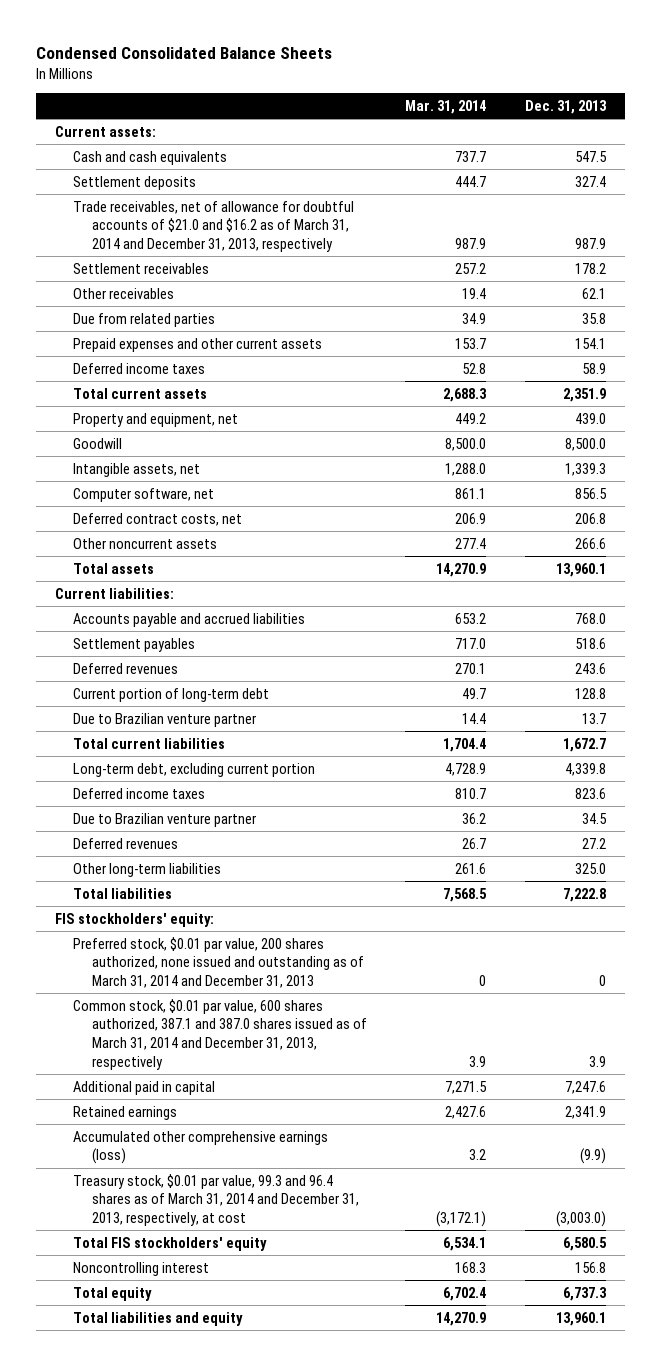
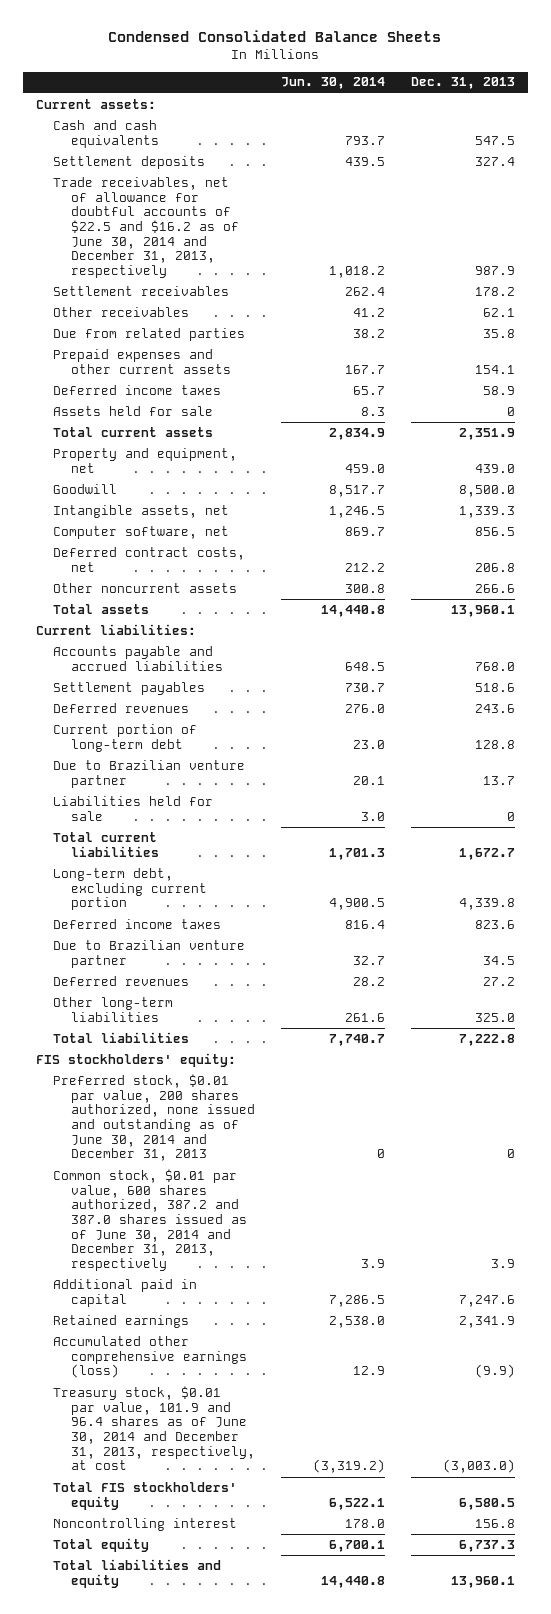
- | Mar. 31, 2014 | Dec. 31, 2013
+ | Jun. 30, 2014 | Dec. 31, 2013
- Trade receivables, net of allowance for doubtful accounts of $21.0 and $16.2 as of March 31, 2014 and December 31, 2013, respectively | 987.9 | 987.9
+ Trade receivables, net of allowance for doubtful accounts of $22.5 and $16.2 as of June 30, 2014 and December 31, 2013, respectively | 1,018.2 | 987.9
+ Assets held for sale | 8.3 | 0
+ Liabilities held for sale | 3.0 | 0
- Preferred stock, $0.01 par value, 200 shares authorized, none issued and outstanding as of March 31, 2014 and December 31, 2013 | 0 | 0
- Common stock, $0.01 par value, 600 shares authorized, 387.1 and 387.0 shares issued as of March 31, 2014 and December 31, 2013, respectively | 3.9 | 3.9
+ Preferred stock, $0.01 par value, 200 shares authorized, none issued and outstanding as of June 30, 2014 and December 31, 2013 | 0 | 0
+ Common stock, $0.01 par value, 600 shares authorized, 387.2 and 387.0 shares issued as of June 30, 2014 and December 31, 2013, respectively | 3.9 | 3.9
- Treasury stock, $0.01 par value, 99.3 and 96.4 shares as of March 31, 2014 and December 31, 2013, respectively, at cost | (3,172.1) | (3,003.0)
+ Treasury stock, $0.01 par value, 101.9 and 96.4 shares as of June 30, 2014 and December 31, 2013, respectively, at cost | (3,319.2) | (3,003.0)

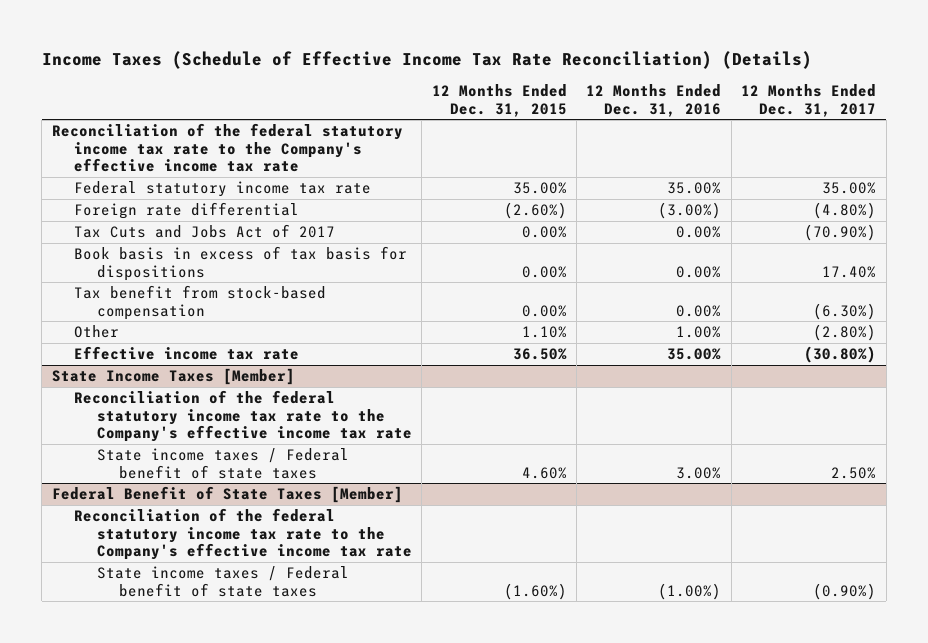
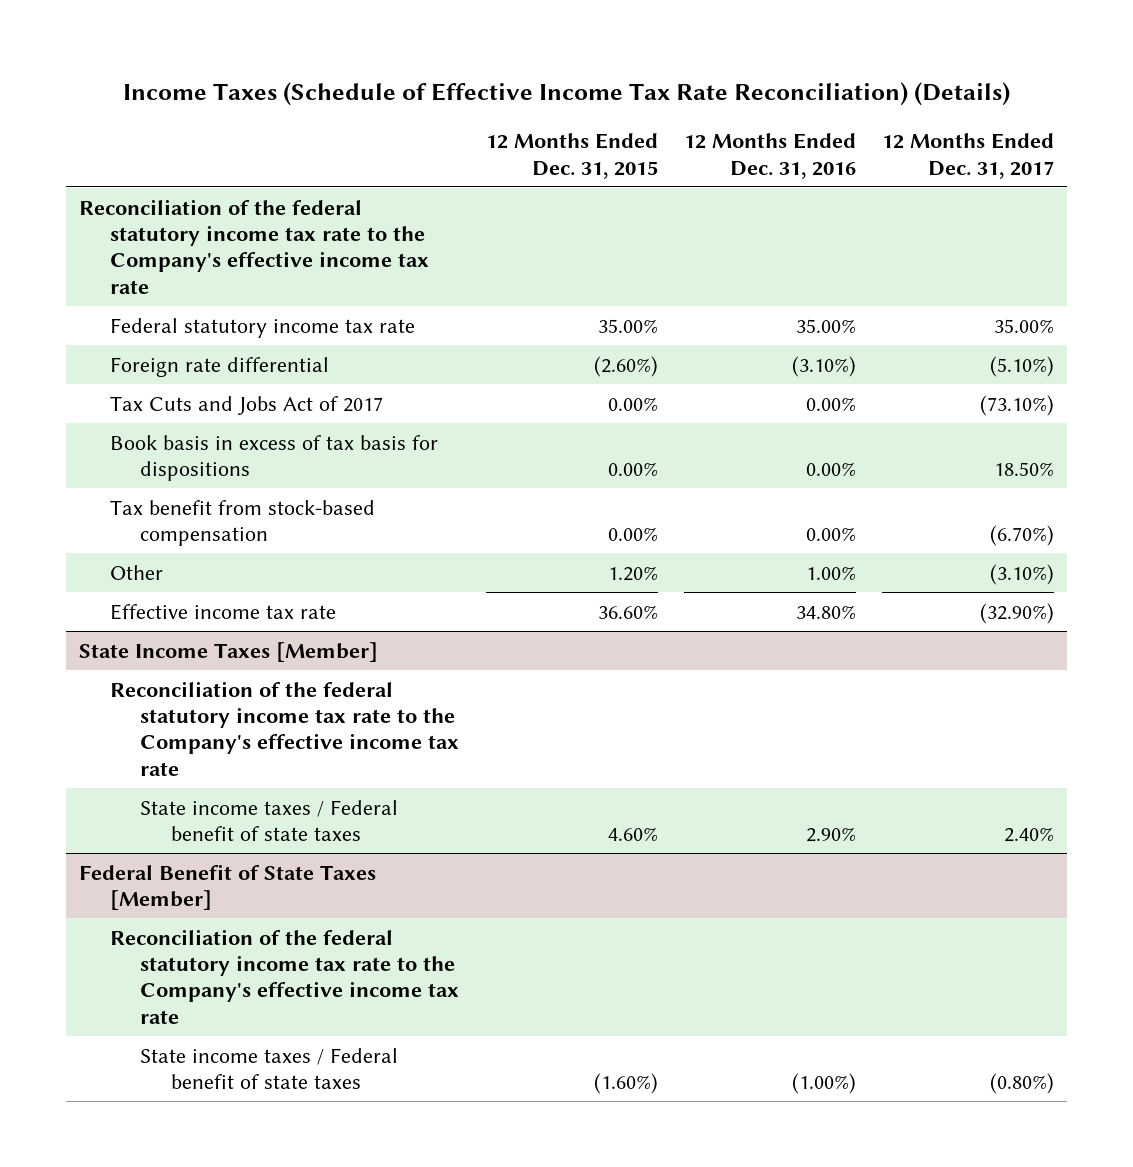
- Foreign rate differential | (2.60%) | (3.00%) | (4.80%)
- Tax Cuts and Jobs Act of 2017 | 0.00% | 0.00% | (70.90%)
- Book basis in excess of tax basis for dispositions | 0.00% | 0.00% | 17.40%
- Tax benefit from stock-based compensation | 0.00% | 0.00% | (6.30%)
- Other | 1.10% | 1.00% | (2.80%)
- Effective income tax rate | 36.50% | 35.00% | (30.80%)
+ Foreign rate differential | (2.60%) | (3.10%) | (5.10%)
+ Tax Cuts and Jobs Act of 2017 | 0.00% | 0.00% | (73.10%)
+ Book basis in excess of tax basis for dispositions | 0.00% | 0.00% | 18.50%
+ Tax benefit from stock-based compensation | 0.00% | 0.00% | (6.70%)
+ Other | 1.20% | 1.00% | (3.10%)
+ Effective income tax rate | 36.60% | 34.80% | (32.90%)
@ State Income Taxes [Member]
- State income taxes / Federal benefit of state taxes | 4.60% | 3.00% | 2.50%
+ State income taxes / Federal benefit of state taxes | 4.60% | 2.90% | 2.40%
@ Federal Benefit of State Taxes [Member]
- State income taxes / Federal benefit of state taxes | (1.60%) | (1.00%) | (0.90%)
+ State income taxes / Federal benefit of state taxes | (1.60%) | (1.00%) | (0.80%)

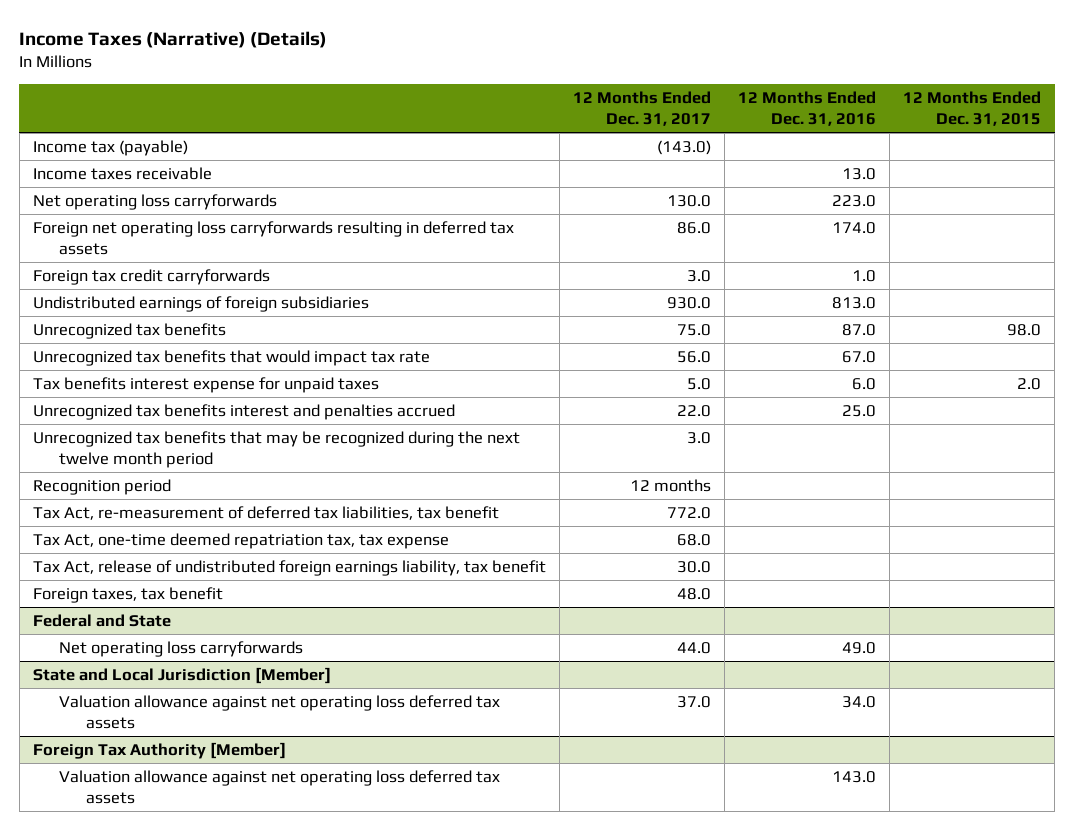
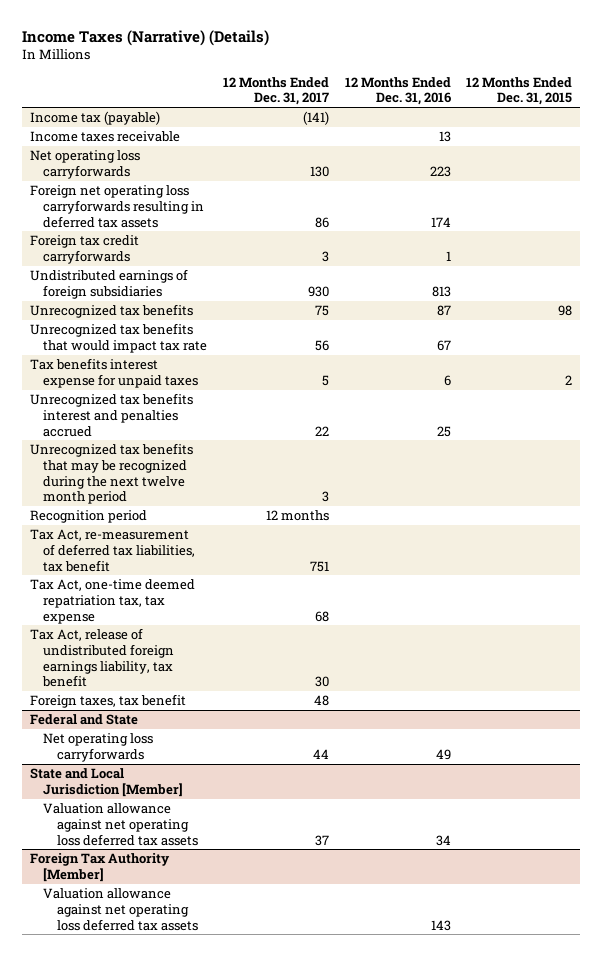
- Income tax (payable) | (143.0) | |
- Income taxes receivable | | 13.0 |
- Net operating loss carryforwards | 130.0 | 223.0 |
- Foreign net operating loss carryforwards resulting in deferred tax assets | 86.0 | 174.0 |
- Foreign tax credit carryforwards | 3.0 | 1.0 |
- Undistributed earnings of foreign subsidiaries | 930.0 | 813.0 |
- Unrecognized tax benefits | 75.0 | 87.0 | 98.0
- Unrecognized tax benefits that would impact tax rate | 56.0 | 67.0 |
- Tax benefits interest expense for unpaid taxes | 5.0 | 6.0 | 2.0
- Unrecognized tax benefits interest and penalties accrued | 22.0 | 25.0 |
- Unrecognized tax benefits that may be recognized during the next twelve month period | 3.0 | |
+ Income tax (payable) | (141) | |
+ Income taxes receivable | | 13 |
+ Net operating loss carryforwards | 130 | 223 |
+ Foreign net operating loss carryforwards resulting in deferred tax assets | 86 | 174 |
+ Foreign tax credit carryforwards | 3 | 1 |
+ Undistributed earnings of foreign subsidiaries | 930 | 813 |
+ Unrecognized tax benefits | 75 | 87 | 98
+ Unrecognized tax benefits that would impact tax rate | 56 | 67 |
+ Tax benefits interest expense for unpaid taxes | 5 | 6 | 2
+ Unrecognized tax benefits interest and penalties accrued | 22 | 25 |
+ Unrecognized tax benefits that may be recognized during the next twelve month period | 3 | |
- Tax Act, re-measurement of deferred tax liabilities, tax benefit | 772.0 | |
- Tax Act, one-time deemed repatriation tax, tax expense | 68.0 | |
- Tax Act, release of undistributed foreign earnings liability, tax benefit | 30.0 | |
- Foreign taxes, tax benefit | 48.0 | |
+ Tax Act, re-measurement of deferred tax liabilities, tax benefit | 751 | |
+ Tax Act, one-time deemed repatriation tax, tax expense | 68 | |
+ Tax Act, release of undistributed foreign earnings liability, tax benefit | 30 | |
+ Foreign taxes, tax benefit | 48 | |
@ Federal and State
- Net operating loss carryforwards | 44.0 | 49.0 |
+ Net operating loss carryforwards | 44 | 49 |
@ State and Local Jurisdiction [Member]
- Valuation allowance against net operating loss deferred tax assets | 37.0 | 34.0 |
+ Valuation allowance against net operating loss deferred tax assets | 37 | 34 |
@ Foreign Tax Authority [Member]
- Valuation allowance against net operating loss deferred tax assets | | 143.0 |
+ Valuation allowance against net operating loss deferred tax assets | | 143 |

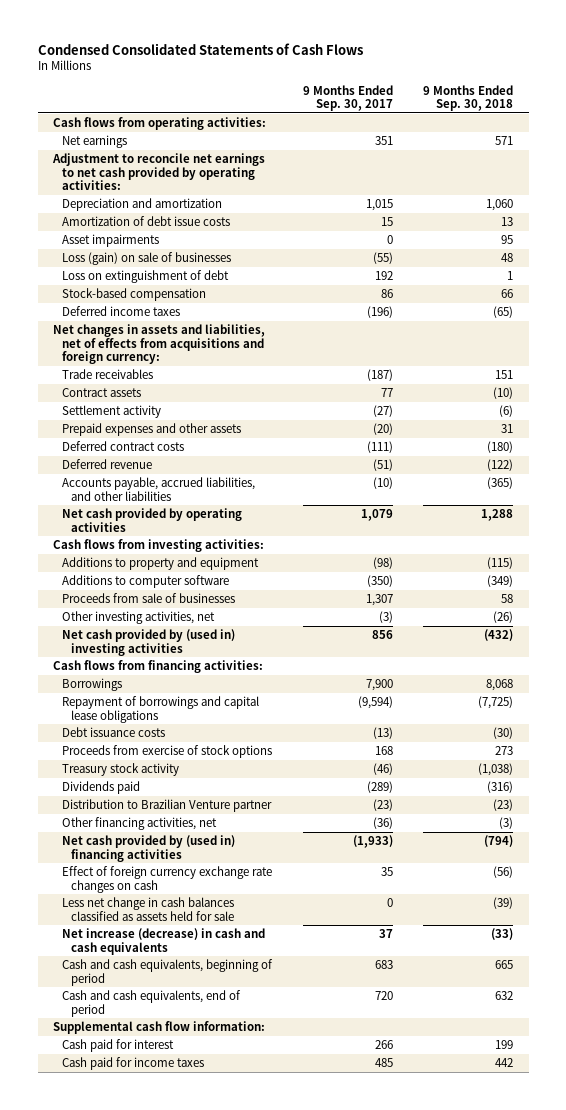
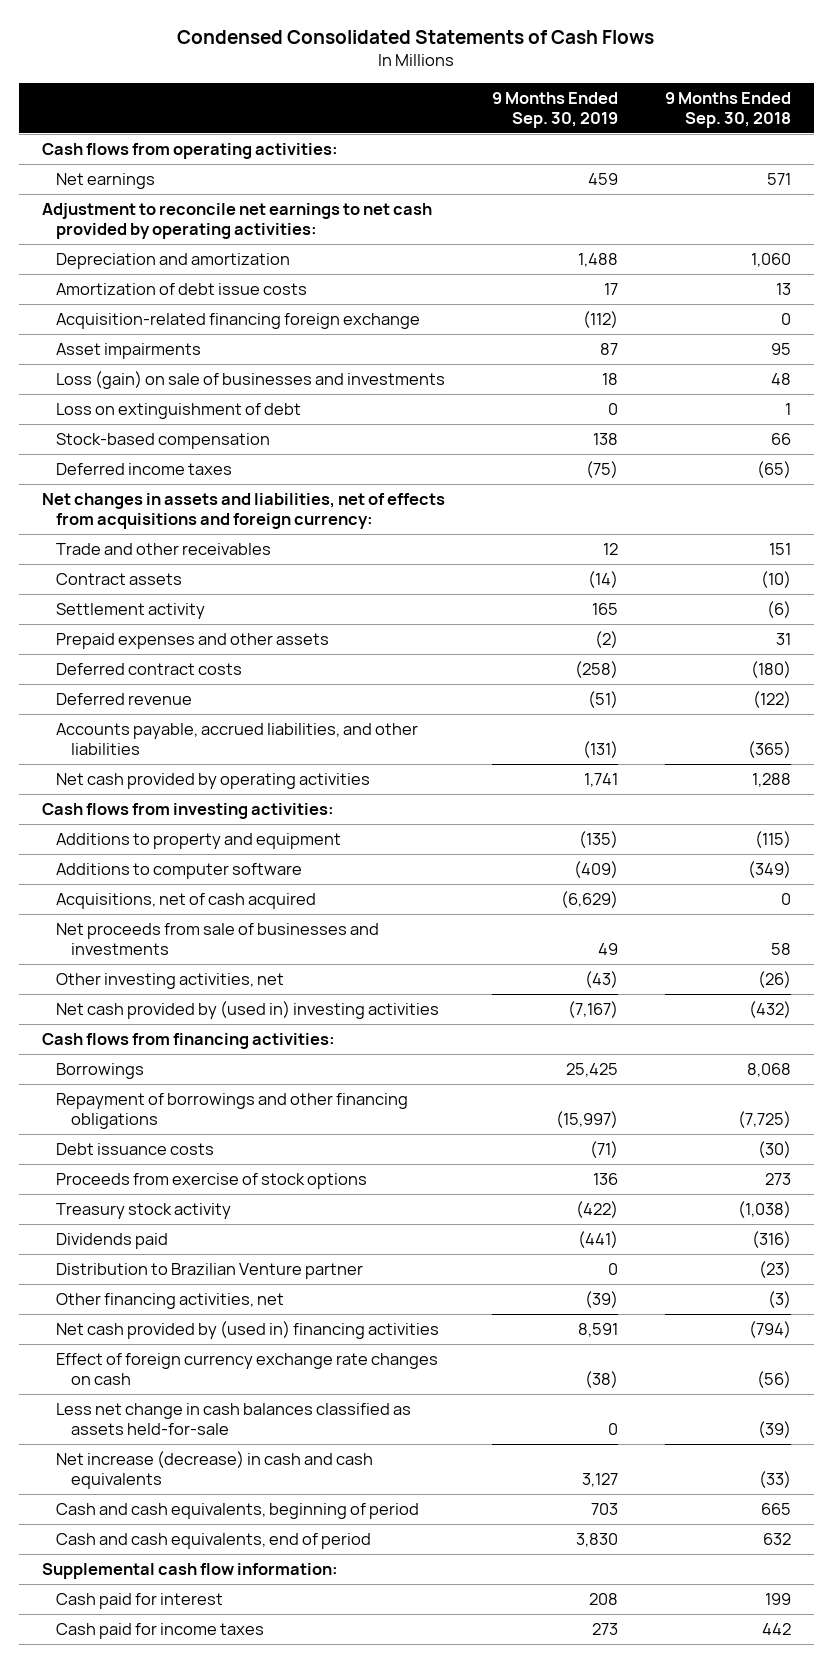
- | 9 Months Ended Sep. 30, 2017 | 9 Months Ended Sep. 30, 2018
+ | 9 Months Ended Sep. 30, 2019 | 9 Months Ended Sep. 30, 2018
+ Acquisition-related financing foreign exchange | (112) | 0
- Loss (gain) on sale of businesses | (55) | 48
+ Loss (gain) on sale of businesses and investments | 18 | 48
- Trade receivables | (187) | 151
+ Trade and other receivables | 12 | 151
- Proceeds from sale of businesses | 1,307 | 58
+ Acquisitions, net of cash acquired | (6,629) | 0
+ Net proceeds from sale of businesses and investments | 49 | 58
- Repayment of borrowings and capital lease obligations | (9,594) | (7,725)
+ Repayment of borrowings and other financing obligations | (15,997) | (7,725)
- Less net change in cash balances classified as assets held for sale | 0 | (39)
+ Less net change in cash balances classified as assets held-for-sale | 0 | (39)

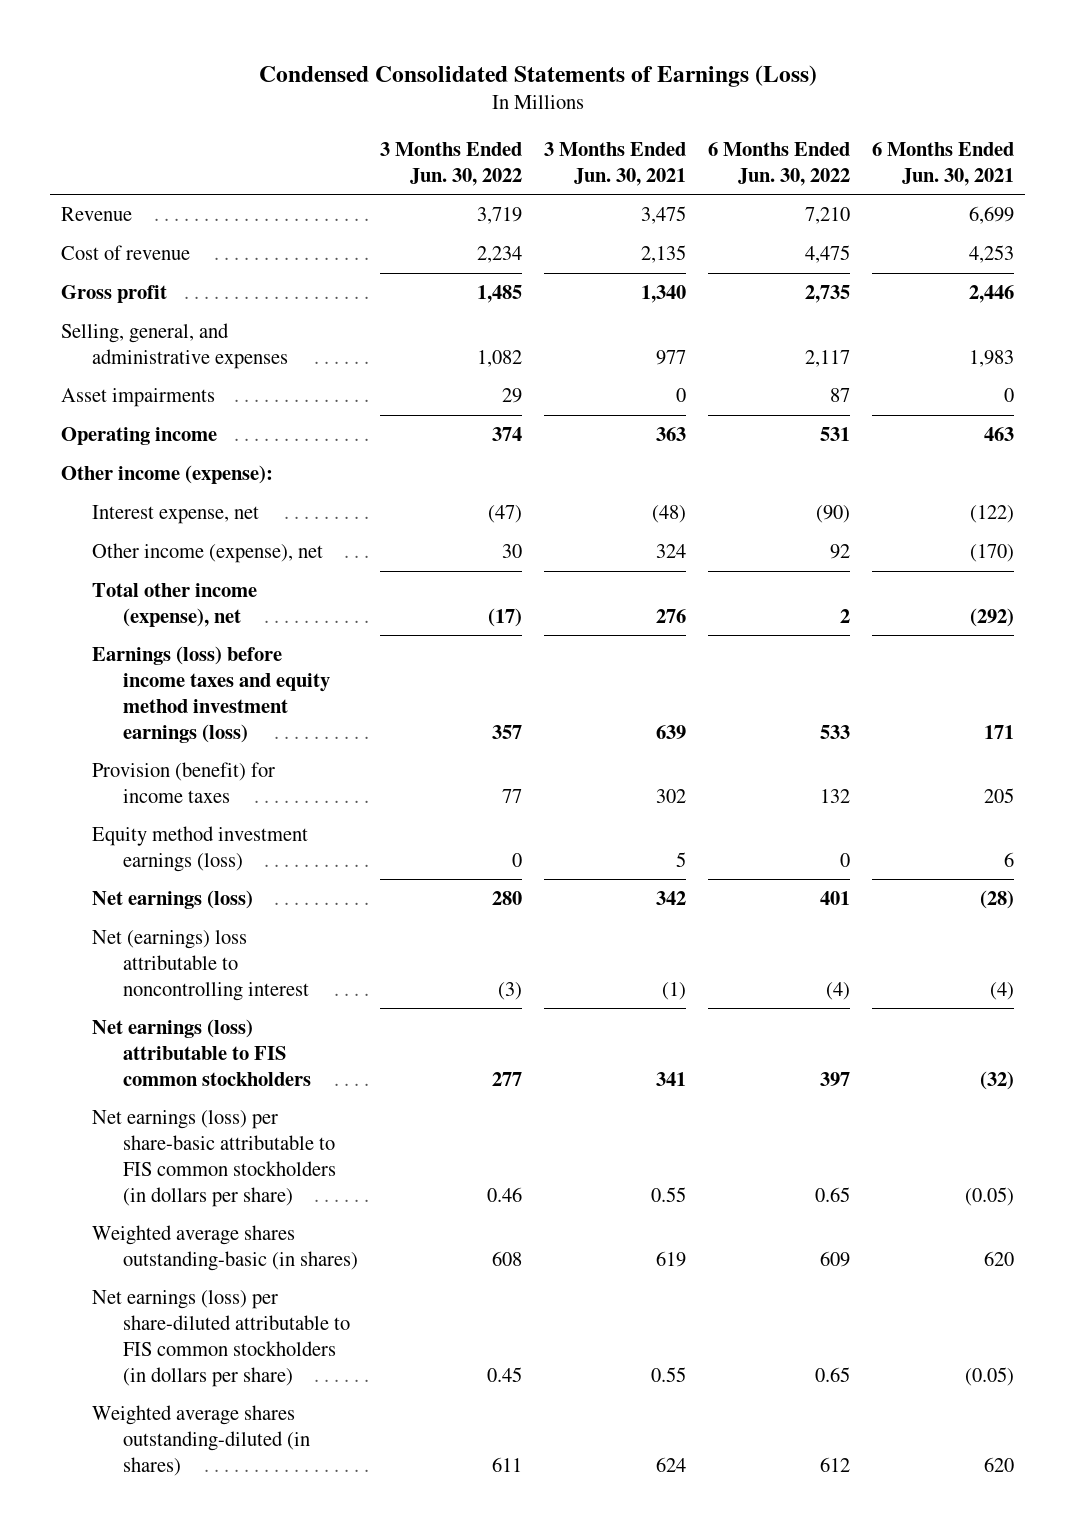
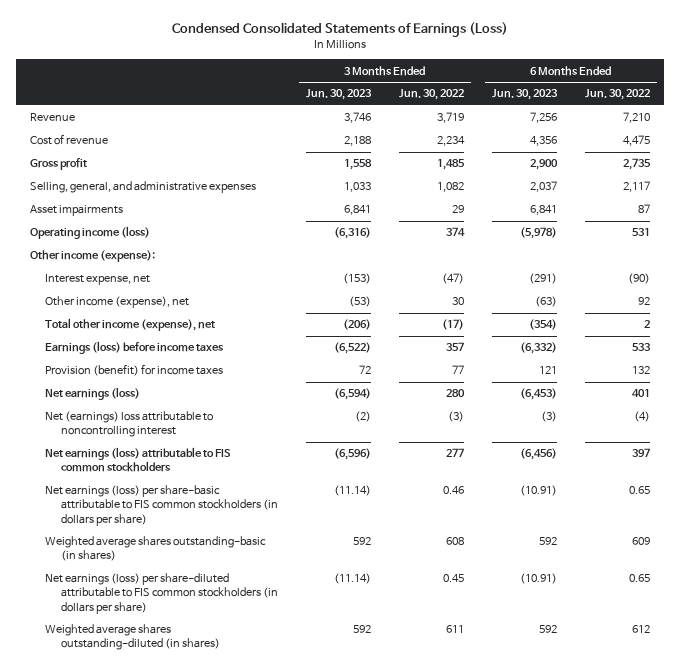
- | 3 Months Ended Jun. 30, 2022 | 3 Months Ended Jun. 30, 2021 | 6 Months Ended Jun. 30, 2022 | 6 Months Ended Jun. 30, 2021
+ | 3 Months Ended Jun. 30, 2023 | 3 Months Ended Jun. 30, 2022 | 6 Months Ended Jun. 30, 2023 | 6 Months Ended Jun. 30, 2022
- Operating income | 374 | 363 | 531 | 463
+ Operating income (loss) | (6,316) | 374 | (5,978) | 531
- Earnings (loss) before income taxes and equity method investment earnings (loss) | 357 | 639 | 533 | 171
+ Earnings (loss) before income taxes | (6,522) | 357 | (6,332) | 533
- Equity method investment earnings (loss) | 0 | 5 | 0 | 6

